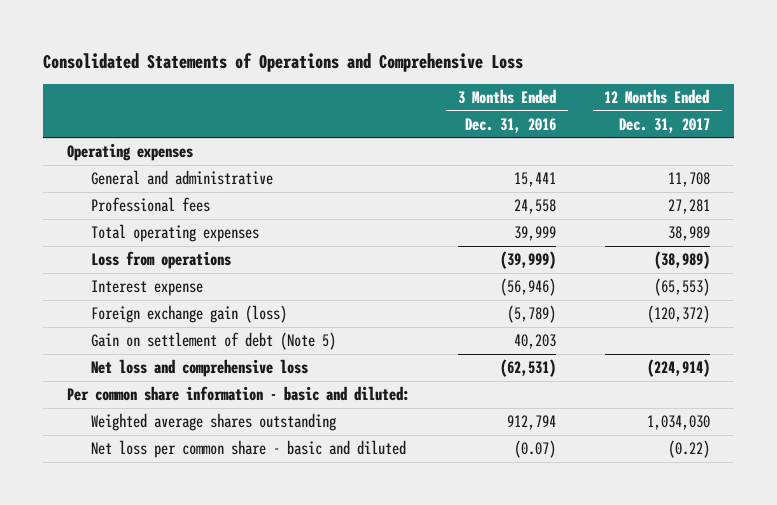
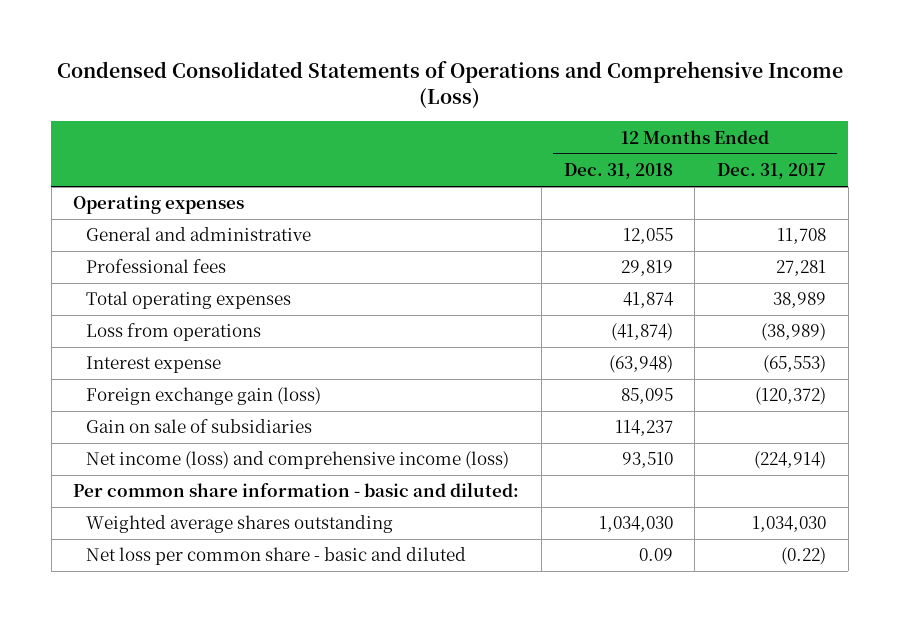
- Consolidated Statements of Operations and Comprehensive Loss
+ Condensed Consolidated Statements of Operations and Comprehensive Income (Loss)
- | 3 Months Ended Dec. 31, 2016 | 12 Months Ended Dec. 31, 2017
+ | 12 Months Ended Dec. 31, 2018 | 12 Months Ended Dec. 31, 2017
- Gain on settlement of debt (Note 5) | 40,203 |
- Net loss and comprehensive loss | (62,531) | (224,914)
+ Gain on sale of subsidiaries | 114,237 |
+ Net income (loss) and comprehensive income (loss) | 93,510 | (224,914)

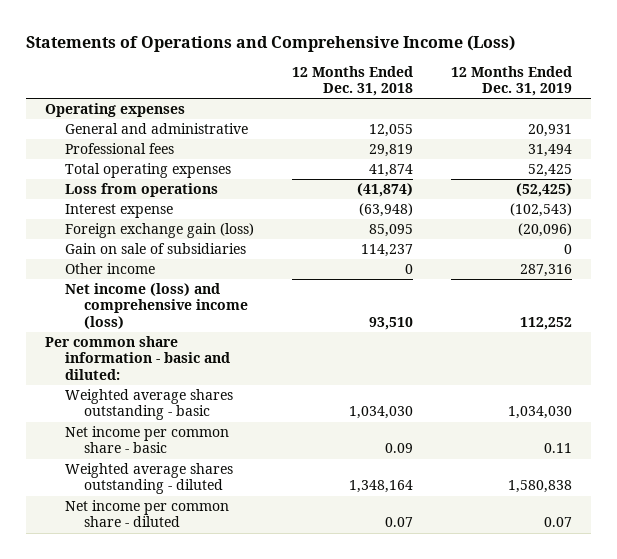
- Condensed Consolidated Statements of Operations and Comprehensive Income (Loss)
+ Statements of Operations and Comprehensive Income (Loss)
- | 12 Months Ended Dec. 31, 2018 | 12 Months Ended Dec. 31, 2017
+ | 12 Months Ended Dec. 31, 2018 | 12 Months Ended Dec. 31, 2019
+ Other income | 0 | 287,316
- Weighted average shares outstanding | 1,034,030 | 1,034,030
- Net loss per common share - basic and diluted | 0.09 | (0.22)
+ Weighted average shares outstanding - basic | 1,034,030 | 1,034,030
+ Net income per common share - basic | 0.09 | 0.11
+ Weighted average shares outstanding - diluted | 1,348,164 | 1,580,838
+ Net income per common share - diluted | 0.07 | 0.07

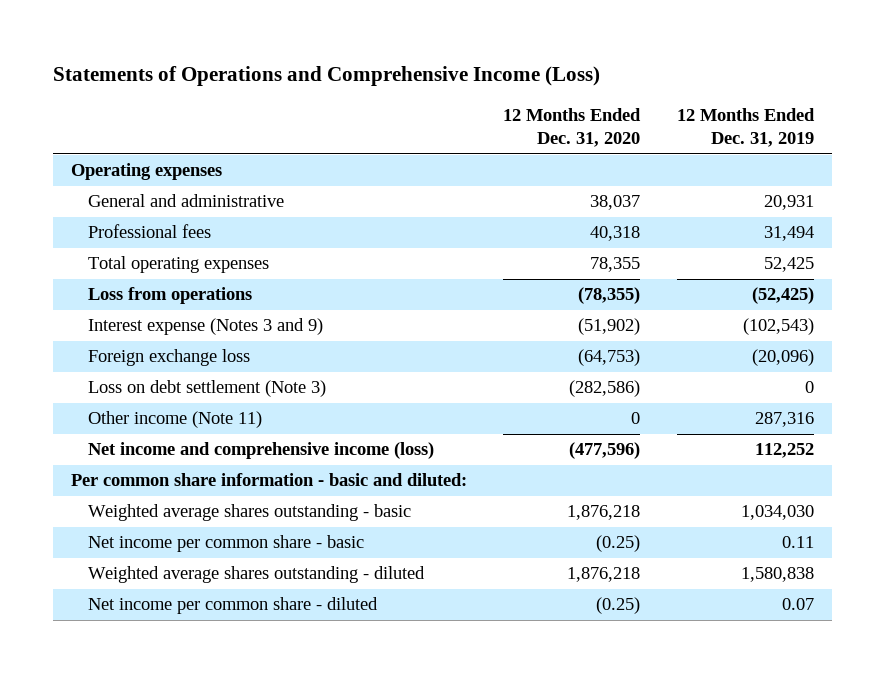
- | 12 Months Ended Dec. 31, 2018 | 12 Months Ended Dec. 31, 2019
+ | 12 Months Ended Dec. 31, 2020 | 12 Months Ended Dec. 31, 2019
- Interest expense | (63,948) | (102,543)
- Foreign exchange gain (loss) | 85,095 | (20,096)
- Gain on sale of subsidiaries | 114,237 | 0
- Other income | 0 | 287,316
- Net income (loss) and comprehensive income (loss) | 93,510 | 112,252
+ Interest expense (Notes 3 and 9) | (51,902) | (102,543)
+ Foreign exchange loss | (64,753) | (20,096)
+ Loss on debt settlement (Note 3) | (282,586) | 0
+ Other income (Note 11) | 0 | 287,316
+ Net income and comprehensive income (loss) | (477,596) | 112,252

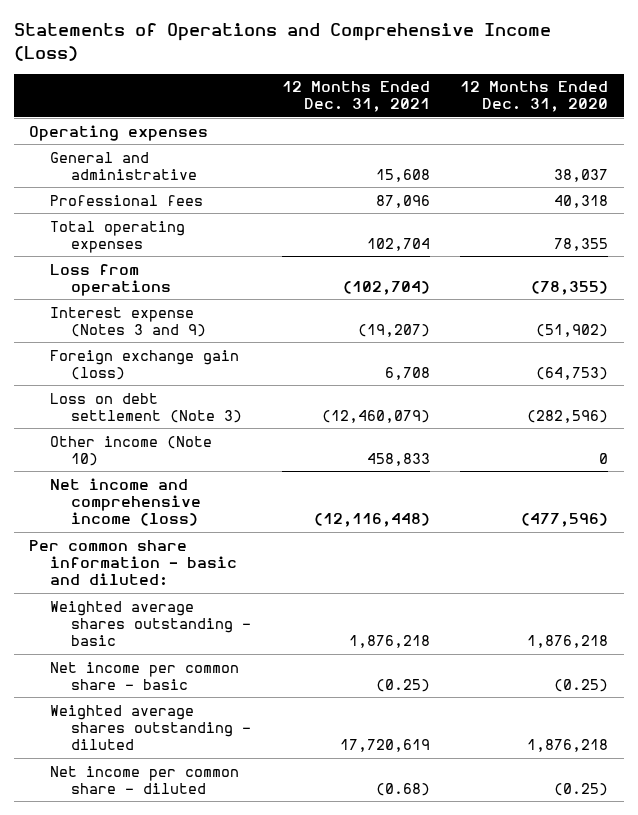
- | 12 Months Ended Dec. 31, 2020 | 12 Months Ended Dec. 31, 2019
+ | 12 Months Ended Dec. 31, 2021 | 12 Months Ended Dec. 31, 2020
- Foreign exchange loss | (64,753) | (20,096)
- Loss on debt settlement (Note 3) | (282,586) | 0
- Other income (Note 11) | 0 | 287,316
+ Foreign exchange gain (loss) | 6,708 | (64,753)
+ Loss on debt settlement (Note 3) | (12,460,079) | (282,596)
+ Other income (Note 10) | 458,833 | 0

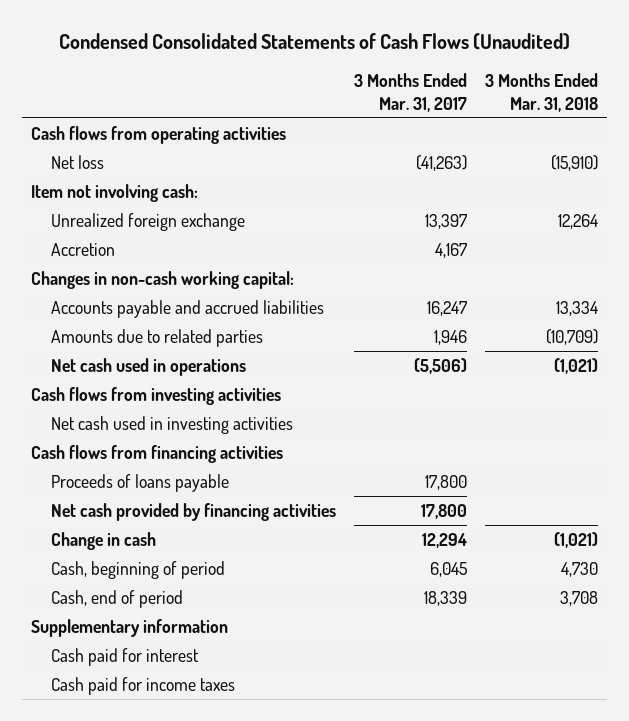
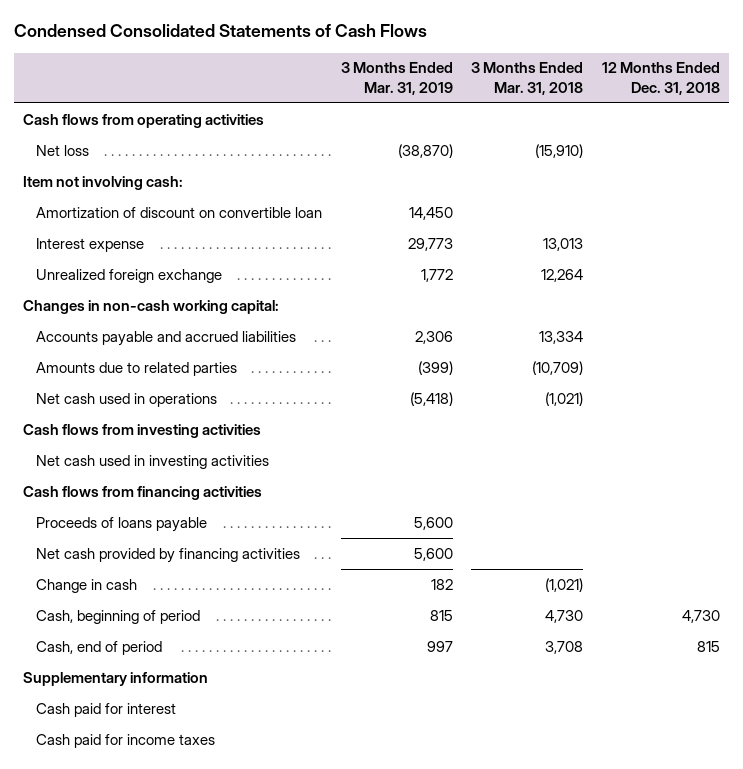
- Condensed Consolidated Statements of Cash Flows (Unaudited)
+ Condensed Consolidated Statements of Cash Flows
- | 3 Months Ended Mar. 31, 2017 | 3 Months Ended Mar. 31, 2018
+ | 3 Months Ended Mar. 31, 2019 | 3 Months Ended Mar. 31, 2018 | 12 Months Ended Dec. 31, 2018
+ Amortization of discount on convertible loan | 14,450 | |
+ Interest expense | 29,773 | 13,013 |
- Accretion | 4,167 |

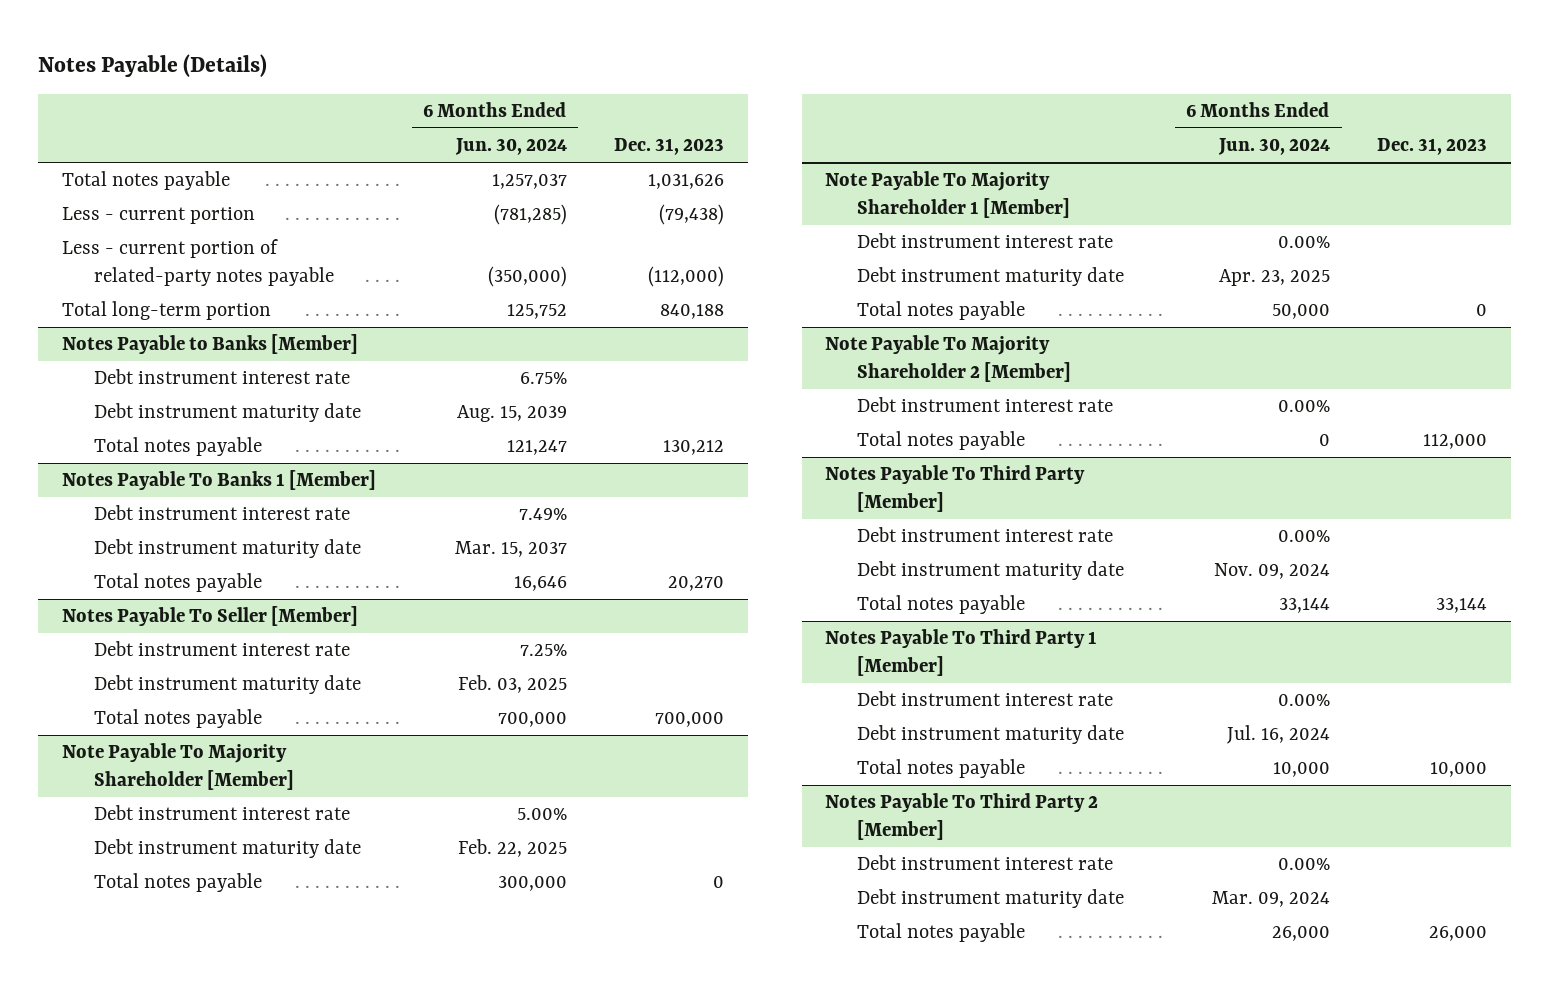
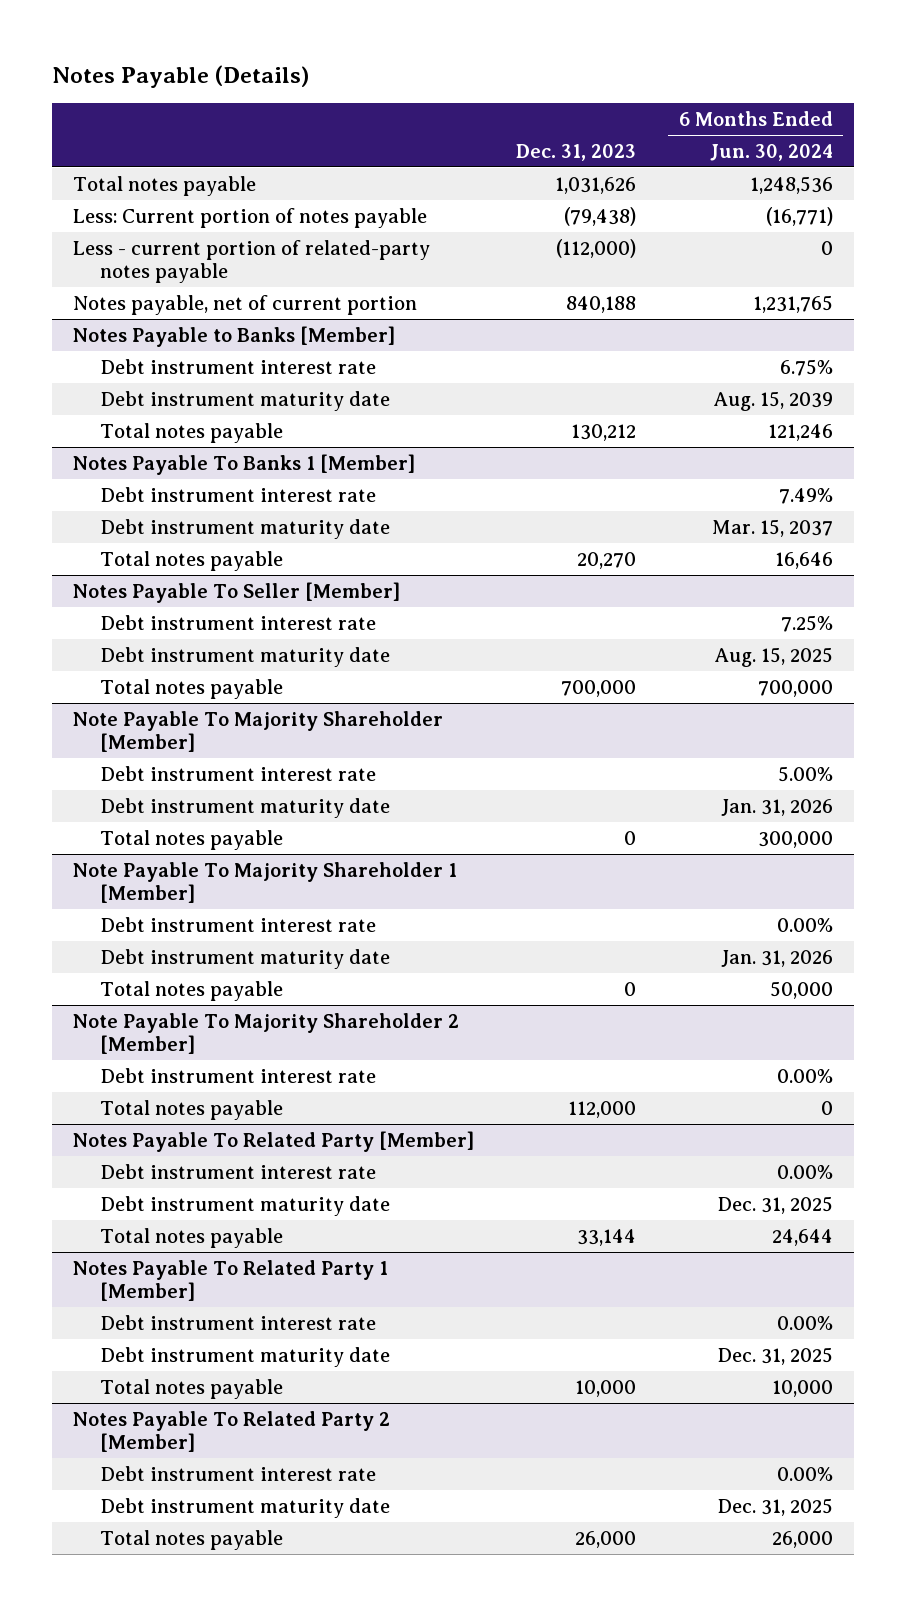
- | 6 Months Ended Jun. 30, 2024 | Dec. 31, 2023
+ | Dec. 31, 2023 | 6 Months Ended Jun. 30, 2024
- Total notes payable | 1,257,037 | 1,031,626
- Less - current portion | (781,285) | (79,438)
- Less - current portion of related-party notes payable | (350,000) | (112,000)
- Total long-term portion | 125,752 | 840,188
+ Total notes payable | 1,031,626 | 1,248,536
+ Less: Current portion of notes payable | (79,438) | (16,771)
+ Less - current portion of related-party notes payable | (112,000) | 0
+ Notes payable, net of current portion | 840,188 | 1,231,765
@ Notes Payable to Banks [Member]
- Total notes payable | 121,247 | 130,212
+ Total notes payable | 130,212 | 121,246
@ Notes Payable To Seller [Member]
- Debt instrument maturity date | Feb. 03, 2025 |
+ Debt instrument maturity date | | Aug. 15, 2025
@ Note Payable To Majority Shareholder [Member]
- Debt instrument maturity date | Feb. 22, 2025 |
+ Debt instrument maturity date | | Jan. 31, 2026
@ Note Payable To Majority Shareholder 1 [Member]
- Debt instrument maturity date | Apr. 23, 2025 |
+ Debt instrument maturity date | | Jan. 31, 2026
- Notes Payable To Third Party [Member]
+ Notes Payable To Related Party [Member]
- Debt instrument maturity date | Nov. 09, 2024 |
- Total notes payable | 33,144 | 33,144
- Notes Payable To Third Party 1 [Member]
+ Debt instrument maturity date | | Dec. 31, 2025
+ Total notes payable | 33,144 | 24,644
+ Notes Payable To Related Party 1 [Member]
- Debt instrument maturity date | Jul. 16, 2024 |
+ Debt instrument maturity date | | Dec. 31, 2025
- Notes Payable To Third Party 2 [Member]
+ Notes Payable To Related Party 2 [Member]
- Debt instrument maturity date | Mar. 09, 2024 |
+ Debt instrument maturity date | | Dec. 31, 2025

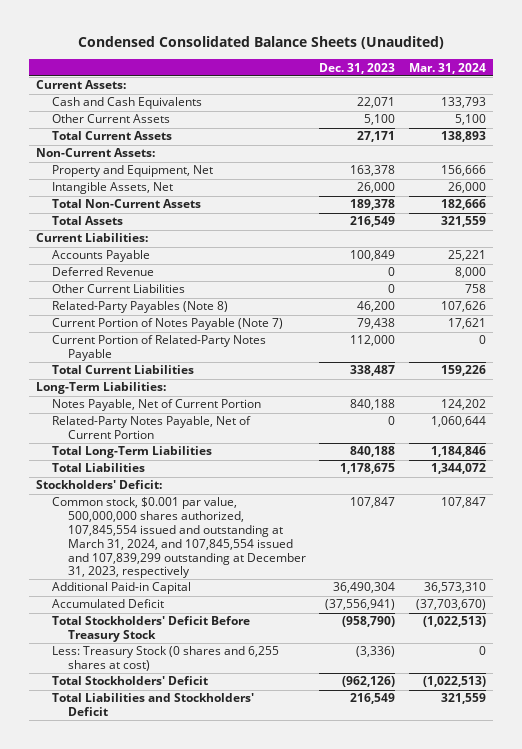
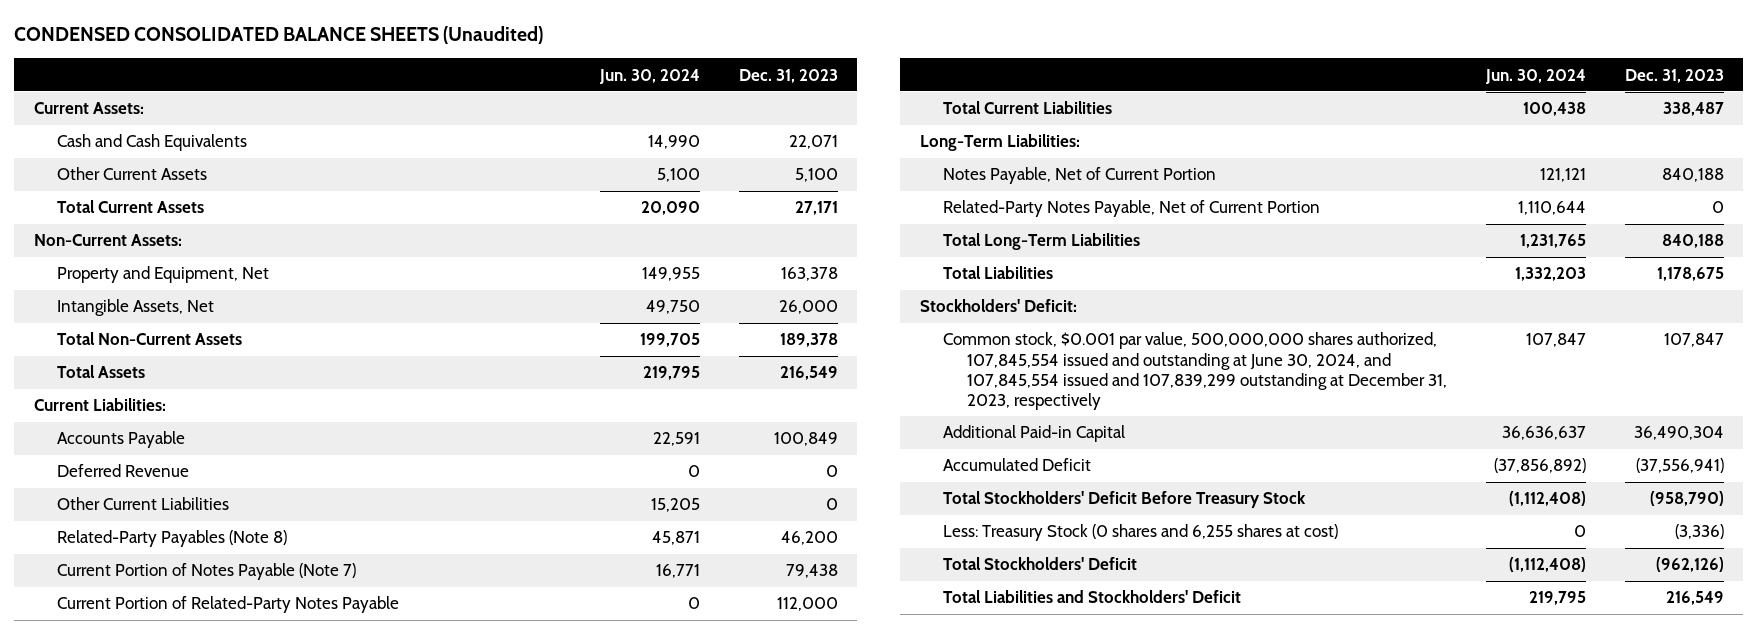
- Condensed Consolidated Balance Sheets (Unaudited)
+ CONDENSED CONSOLIDATED BALANCE SHEETS (Unaudited)
- | Dec. 31, 2023 | Mar. 31, 2024
+ | Jun. 30, 2024 | Dec. 31, 2023
- Common stock, $0.001 par value, 500,000,000 shares authorized, 107,845,554 issued and outstanding at March 31, 2024, and 107,845,554 issued and 107,839,299 outstanding at December 31, 2023, respectively | 107,847 | 107,847
+ Common stock, $0.001 par value, 500,000,000 shares authorized, 107,845,554 issued and outstanding at June 30, 2024, and 107,845,554 issued and 107,839,299 outstanding at December 31, 2023, respectively | 107,847 | 107,847

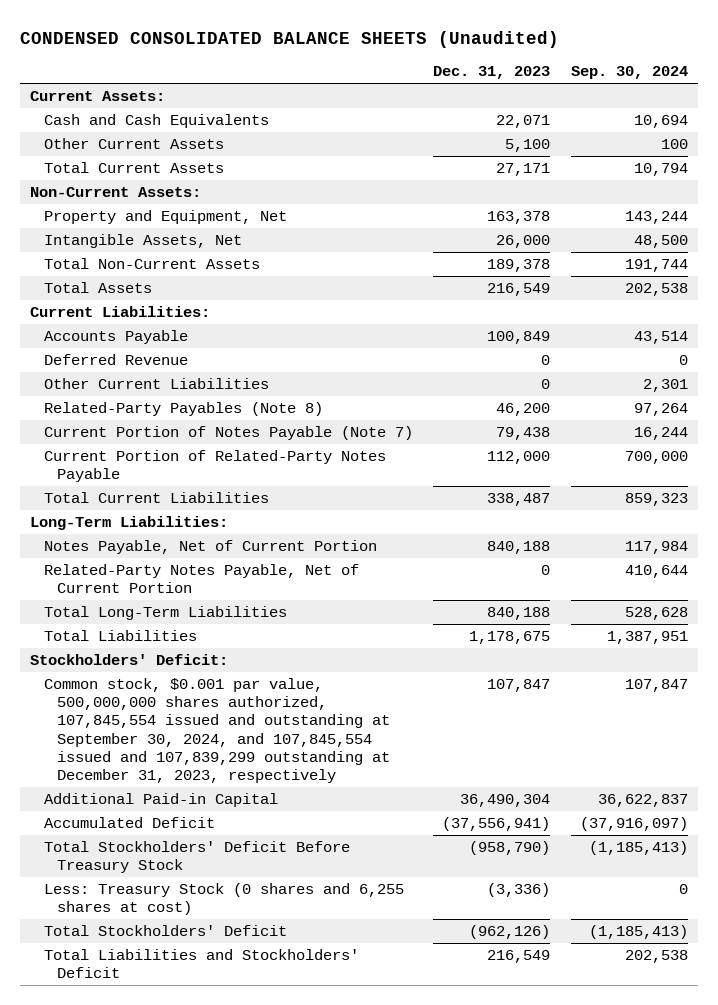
- | Jun. 30, 2024 | Dec. 31, 2023
+ | Dec. 31, 2023 | Sep. 30, 2024
- Common stock, $0.001 par value, 500,000,000 shares authorized, 107,845,554 issued and outstanding at June 30, 2024, and 107,845,554 issued and 107,839,299 outstanding at December 31, 2023, respectively | 107,847 | 107,847
+ Common stock, $0.001 par value, 500,000,000 shares authorized, 107,845,554 issued and outstanding at September 30, 2024, and 107,845,554 issued and 107,839,299 outstanding at December 31, 2023, respectively | 107,847 | 107,847

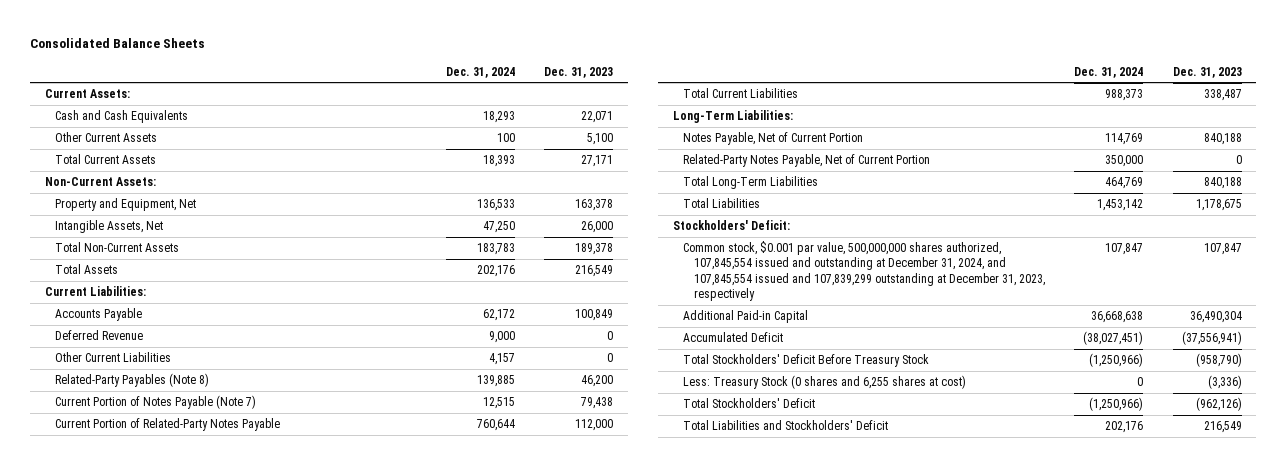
- CONDENSED CONSOLIDATED BALANCE SHEETS (Unaudited)
+ Consolidated Balance Sheets
- | Dec. 31, 2023 | Sep. 30, 2024
+ | Dec. 31, 2024 | Dec. 31, 2023
- Common stock, $0.001 par value, 500,000,000 shares authorized, 107,845,554 issued and outstanding at September 30, 2024, and 107,845,554 issued and 107,839,299 outstanding at December 31, 2023, respectively | 107,847 | 107,847
+ Common stock, $0.001 par value, 500,000,000 shares authorized, 107,845,554 issued and outstanding at December 31, 2024, and 107,845,554 issued and 107,839,299 outstanding at December 31, 2023, respectively | 107,847 | 107,847

